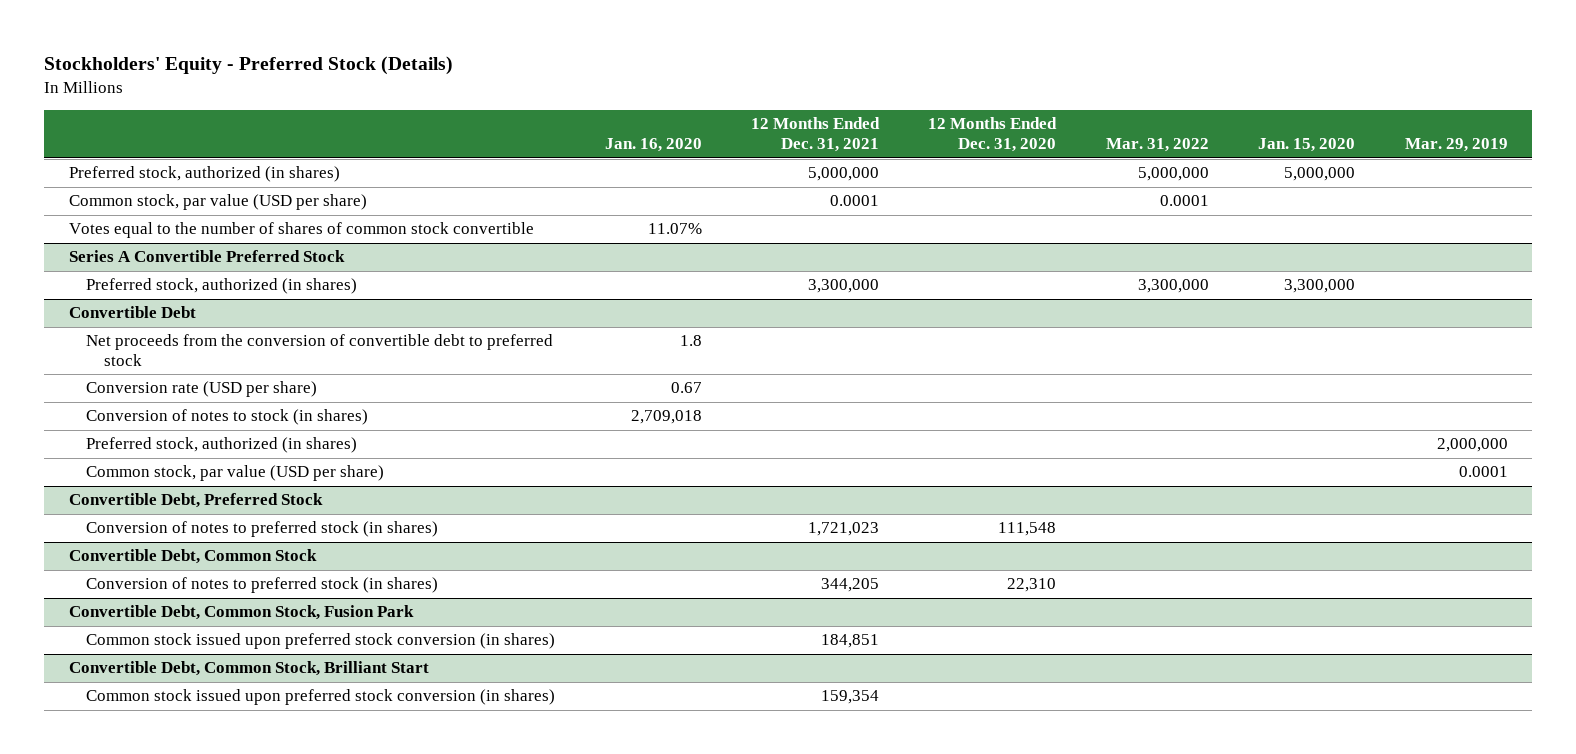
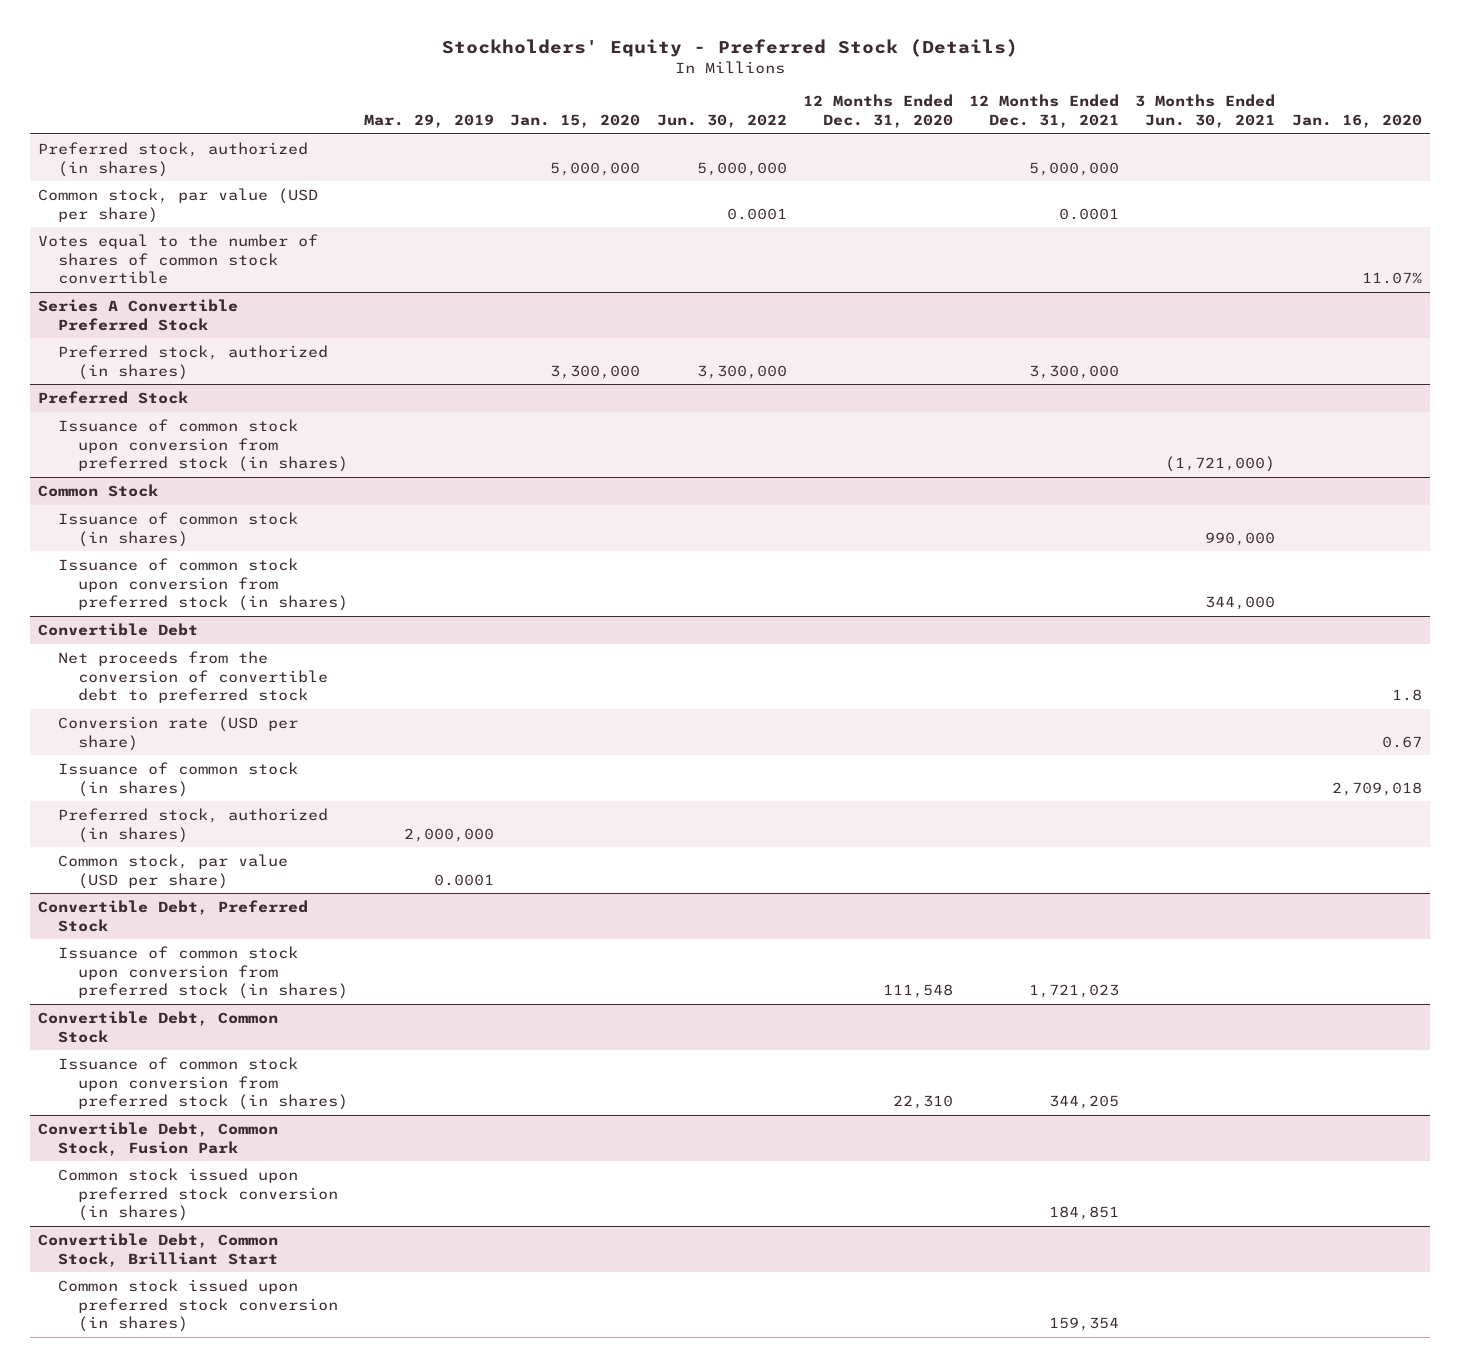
- | Jan. 16, 2020 | 12 Months Ended Dec. 31, 2021 | 12 Months Ended Dec. 31, 2020 | Mar. 31, 2022 | Jan. 15, 2020 | Mar. 29, 2019
+ | Mar. 29, 2019 | Jan. 15, 2020 | Jun. 30, 2022 | 12 Months Ended Dec. 31, 2020 | 12 Months Ended Dec. 31, 2021 | 3 Months Ended Jun. 30, 2021 | Jan. 16, 2020
+ Preferred Stock
+ Issuance of common stock upon conversion from preferred stock (in shares) | | | | | | (1,721,000) |
+ Common Stock
+ Issuance of common stock (in shares) | | | | | | 990,000 |
+ Issuance of common stock upon conversion from preferred stock (in shares) | | | | | | 344,000 |
@ Convertible Debt
- Conversion of notes to stock (in shares) | 2,709,018 | | | | |
+ Issuance of common stock (in shares) | | | | | | | 2,709,018
@ Convertible Debt, Preferred Stock
- Conversion of notes to preferred stock (in shares) | | 1,721,023 | 111,548 | | |
+ Issuance of common stock upon conversion from preferred stock (in shares) | | | | 111,548 | 1,721,023 | |
@ Convertible Debt, Common Stock
- Conversion of notes to preferred stock (in shares) | | 344,205 | 22,310 | | |
+ Issuance of common stock upon conversion from preferred stock (in shares) | | | | 22,310 | 344,205 | |

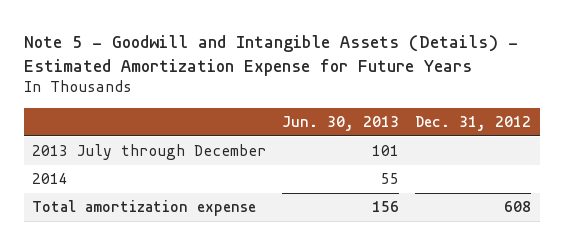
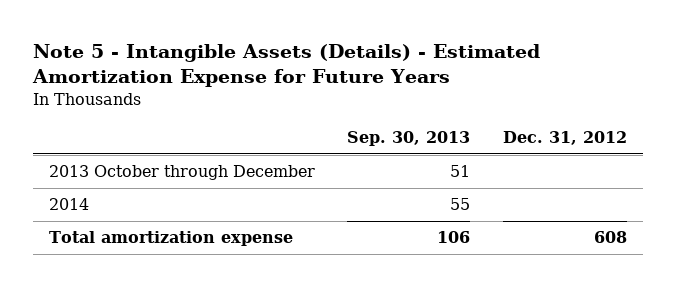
- Note 5 - Goodwill and Intangible Assets (Details) - Estimated Amortization Expense for Future Years
+ Note 5 - Intangible Assets (Details) - Estimated Amortization Expense for Future Years
- | Jun. 30, 2013 | Dec. 31, 2012
+ | Sep. 30, 2013 | Dec. 31, 2012
- 2013 July through December | 101 |
+ 2013 October through December | 51 |

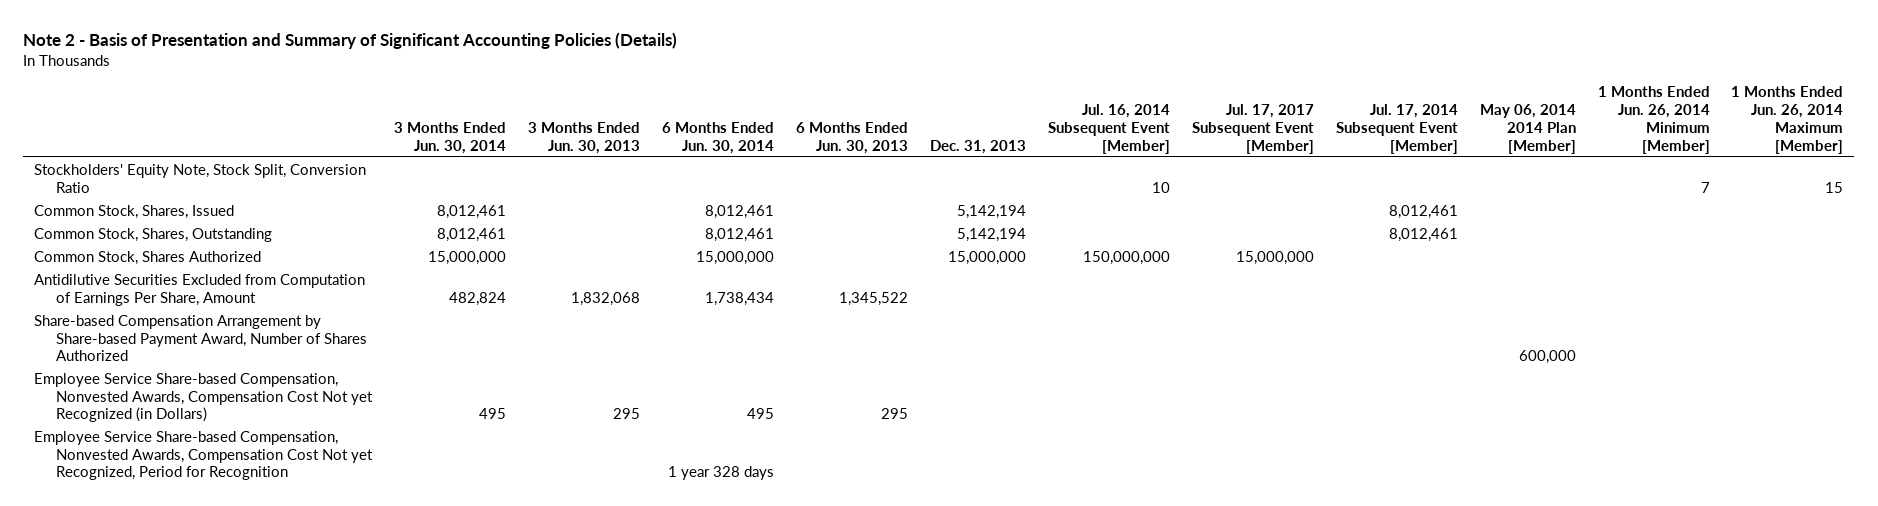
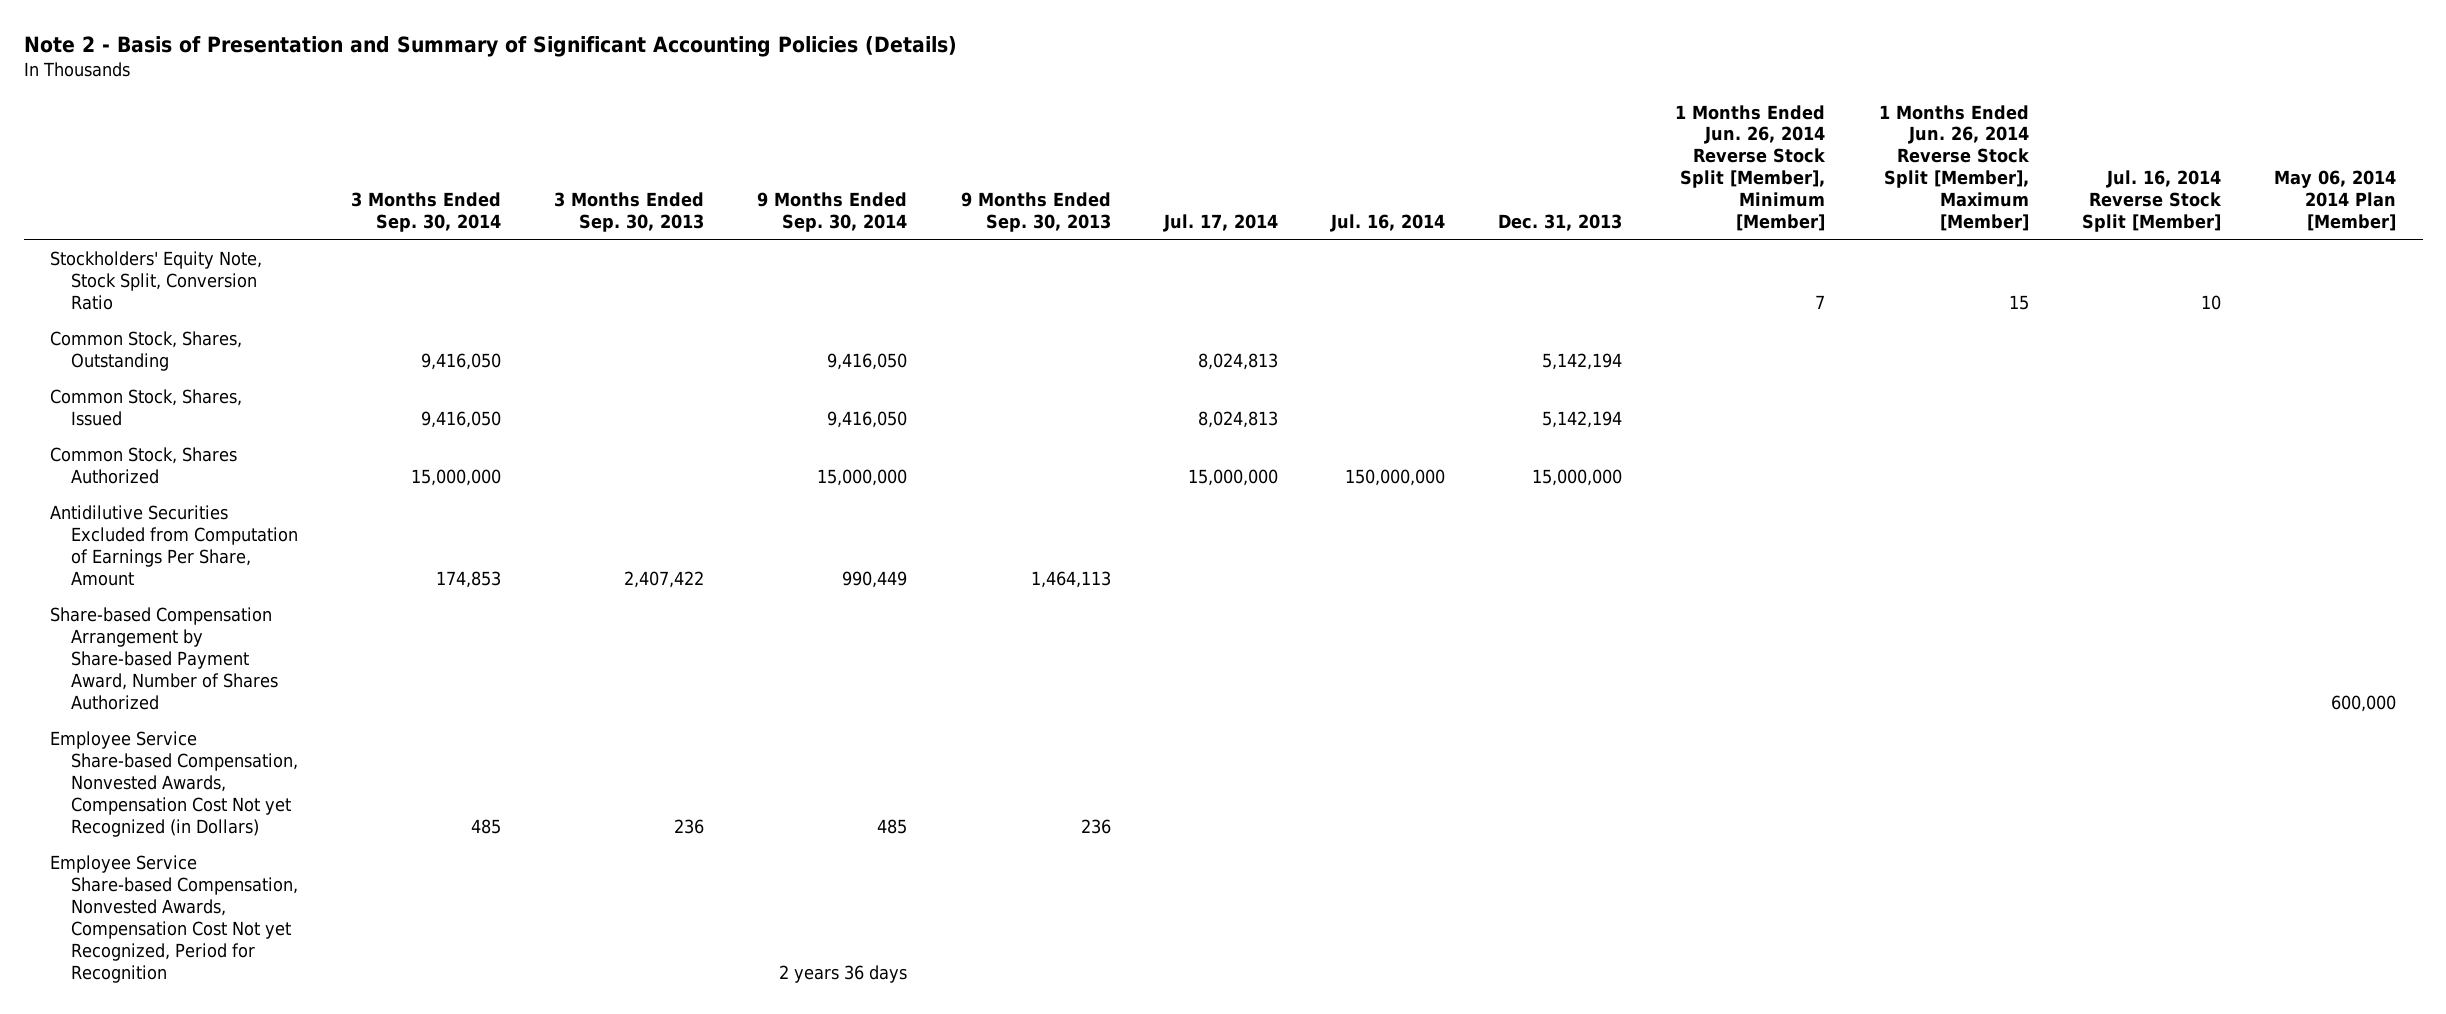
- | 3 Months Ended Jun. 30, 2014 | 3 Months Ended Jun. 30, 2013 | 6 Months Ended Jun. 30, 2014 | 6 Months Ended Jun. 30, 2013 | Dec. 31, 2013 | Jul. 16, 2014 Subsequent Event [Member] | Jul. 17, 2017 Subsequent Event [Member] | Jul. 17, 2014 Subsequent Event [Member] | May 06, 2014 2014 Plan [Member] | 1 Months Ended Jun. 26, 2014 Minimum [Member] | 1 Months Ended Jun. 26, 2014 Maximum [Member]
+ | 3 Months Ended Sep. 30, 2014 | 3 Months Ended Sep. 30, 2013 | 9 Months Ended Sep. 30, 2014 | 9 Months Ended Sep. 30, 2013 | Jul. 17, 2014 | Jul. 16, 2014 | Dec. 31, 2013 | 1 Months Ended Jun. 26, 2014 Reverse Stock Split [Member], Minimum [Member] | 1 Months Ended Jun. 26, 2014 Reverse Stock Split [Member], Maximum [Member] | Jul. 16, 2014 Reverse Stock Split [Member] | May 06, 2014 2014 Plan [Member]
moved down: Common Stock, Shares, Issued | 9,416,050 | | 9,416,050 | | 8,024,813 | | 5,142,194 | | | |

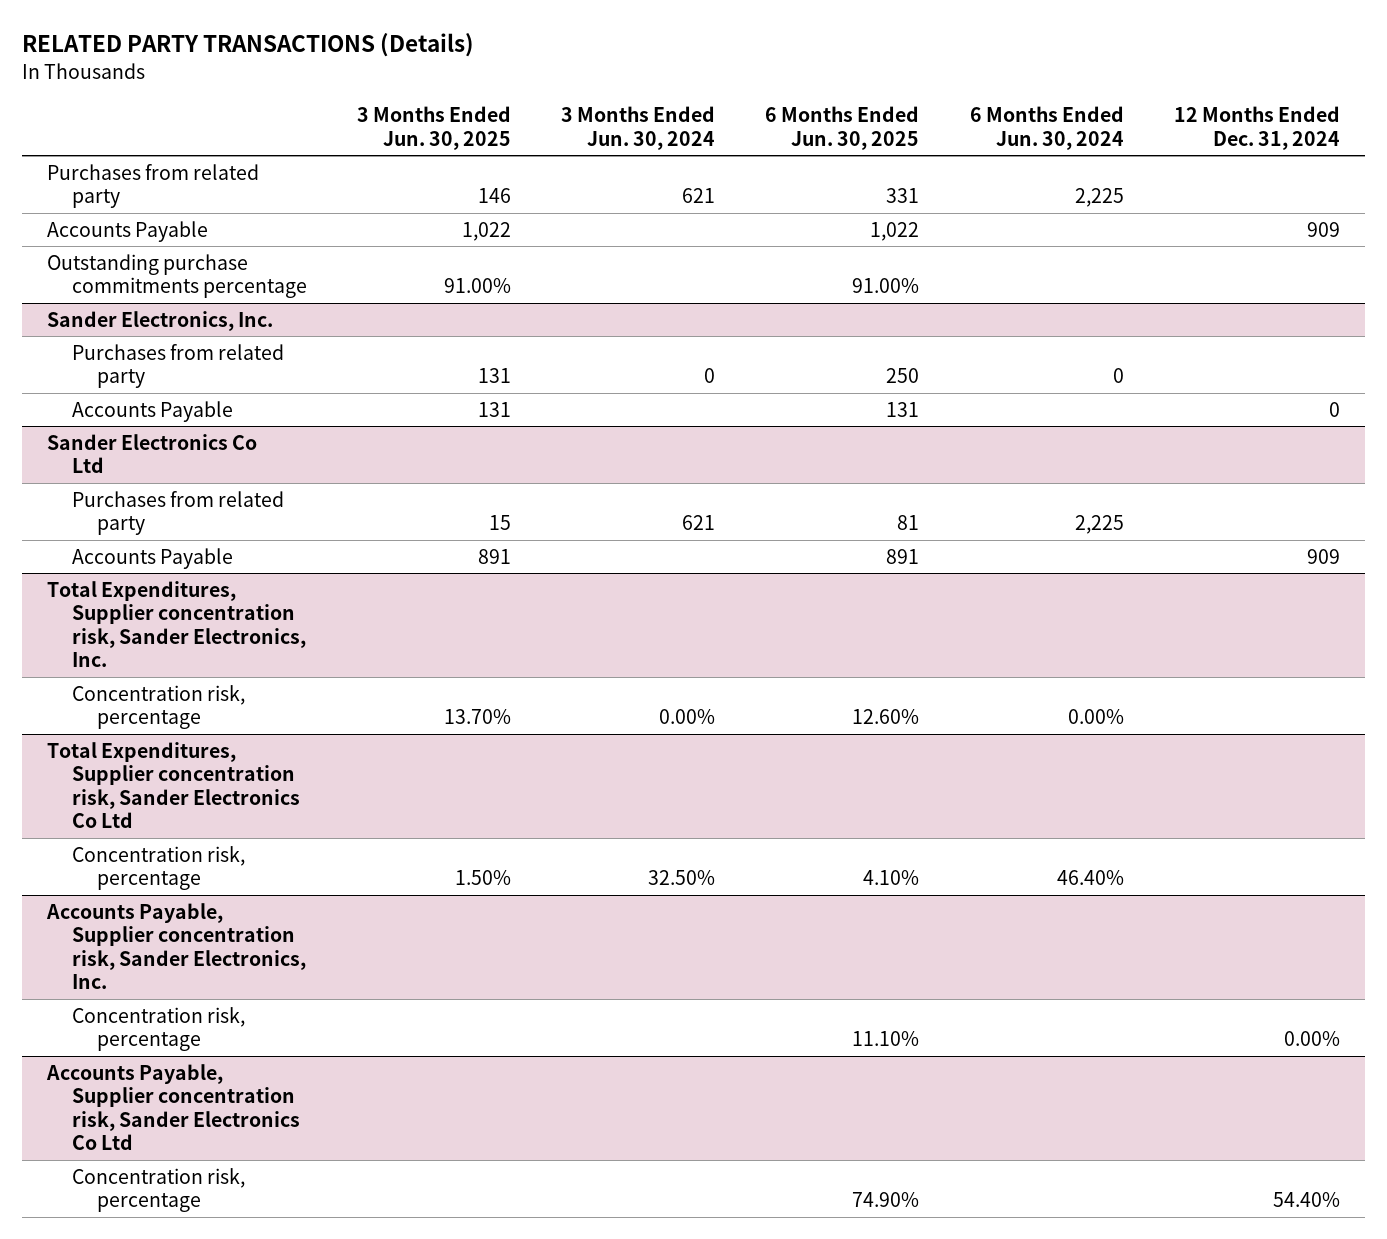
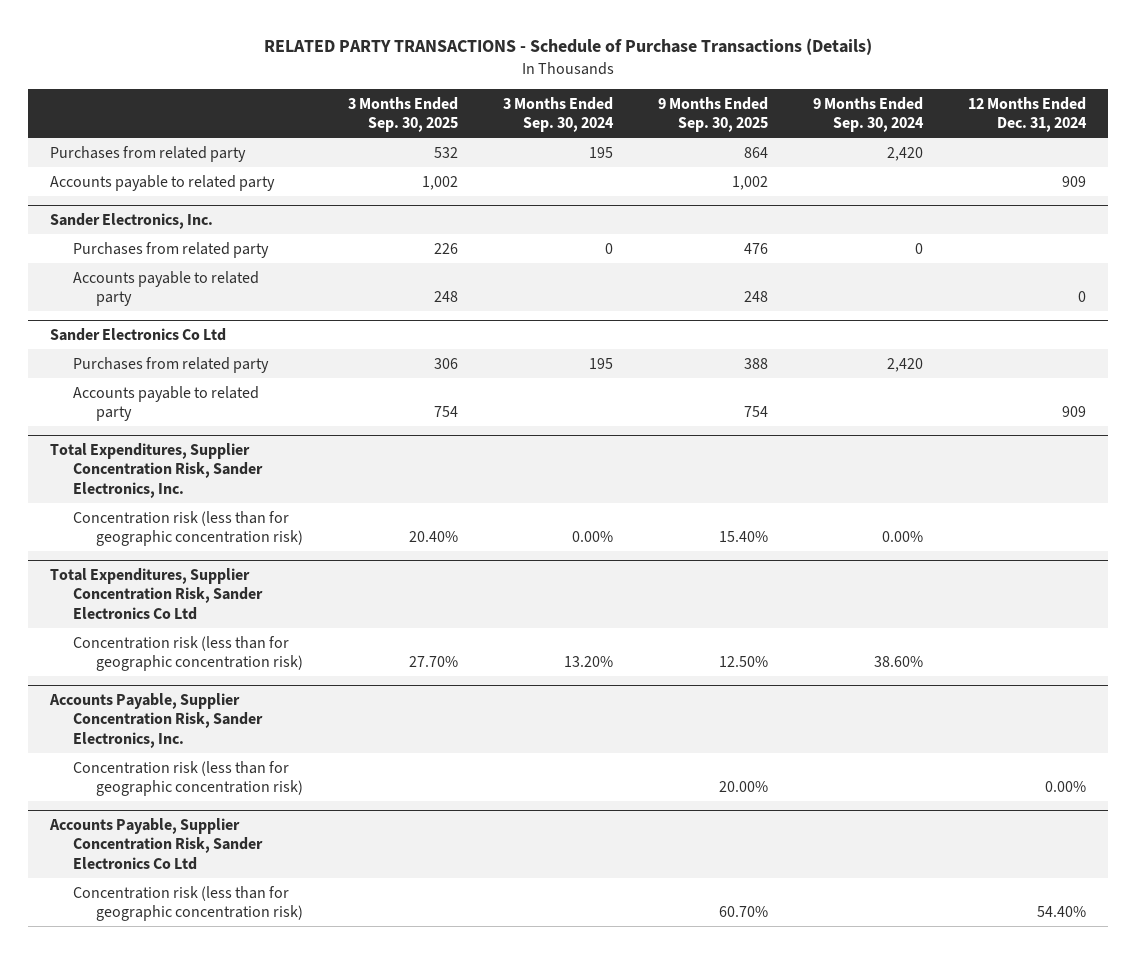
- RELATED PARTY TRANSACTIONS (Details)
+ RELATED PARTY TRANSACTIONS - Schedule of Purchase Transactions (Details)
- | 3 Months Ended Jun. 30, 2025 | 3 Months Ended Jun. 30, 2024 | 6 Months Ended Jun. 30, 2025 | 6 Months Ended Jun. 30, 2024 | 12 Months Ended Dec. 31, 2024
+ | 3 Months Ended Sep. 30, 2025 | 3 Months Ended Sep. 30, 2024 | 9 Months Ended Sep. 30, 2025 | 9 Months Ended Sep. 30, 2024 | 12 Months Ended Dec. 31, 2024
- Accounts Payable | 1,022 | | 1,022 | | 909
- Outstanding purchase commitments percentage | 91.00% | | 91.00% | |
+ Accounts payable to related party | 1,002 | | 1,002 | | 909
@ Sander Electronics, Inc.
- Accounts Payable | 131 | | 131 | | 0
+ Accounts payable to related party | 248 | | 248 | | 0
@ Sander Electronics Co Ltd
- Accounts Payable | 891 | | 891 | | 909
- Total Expenditures, Supplier concentration risk, Sander Electronics, Inc.
- Concentration risk, percentage | 13.70% | 0.00% | 12.60% | 0.00% |
- Total Expenditures, Supplier concentration risk, Sander Electronics Co Ltd
- Concentration risk, percentage | 1.50% | 32.50% | 4.10% | 46.40% |
- Accounts Payable, Supplier concentration risk, Sander Electronics, Inc.
- Concentration risk, percentage | | | 11.10% | | 0.00%
- Accounts Payable, Supplier concentration risk, Sander Electronics Co Ltd
- Concentration risk, percentage | | | 74.90% | | 54.40%
@ Sander Electronics Co Ltd
+ Accounts payable to related party | 754 | | 754 | | 909
+ Total Expenditures, Supplier Concentration Risk, Sander Electronics, Inc.
+ Concentration risk (less than for geographic concentration risk) | 20.40% | 0.00% | 15.40% | 0.00% |
+ Total Expenditures, Supplier Concentration Risk, Sander Electronics Co Ltd
+ Concentration risk (less than for geographic concentration risk) | 27.70% | 13.20% | 12.50% | 38.60% |
+ Accounts Payable, Supplier Concentration Risk, Sander Electronics, Inc.
+ Concentration risk (less than for geographic concentration risk) | | | 20.00% | | 0.00%
+ Accounts Payable, Supplier Concentration Risk, Sander Electronics Co Ltd
+ Concentration risk (less than for geographic concentration risk) | | | 60.70% | | 54.40%

